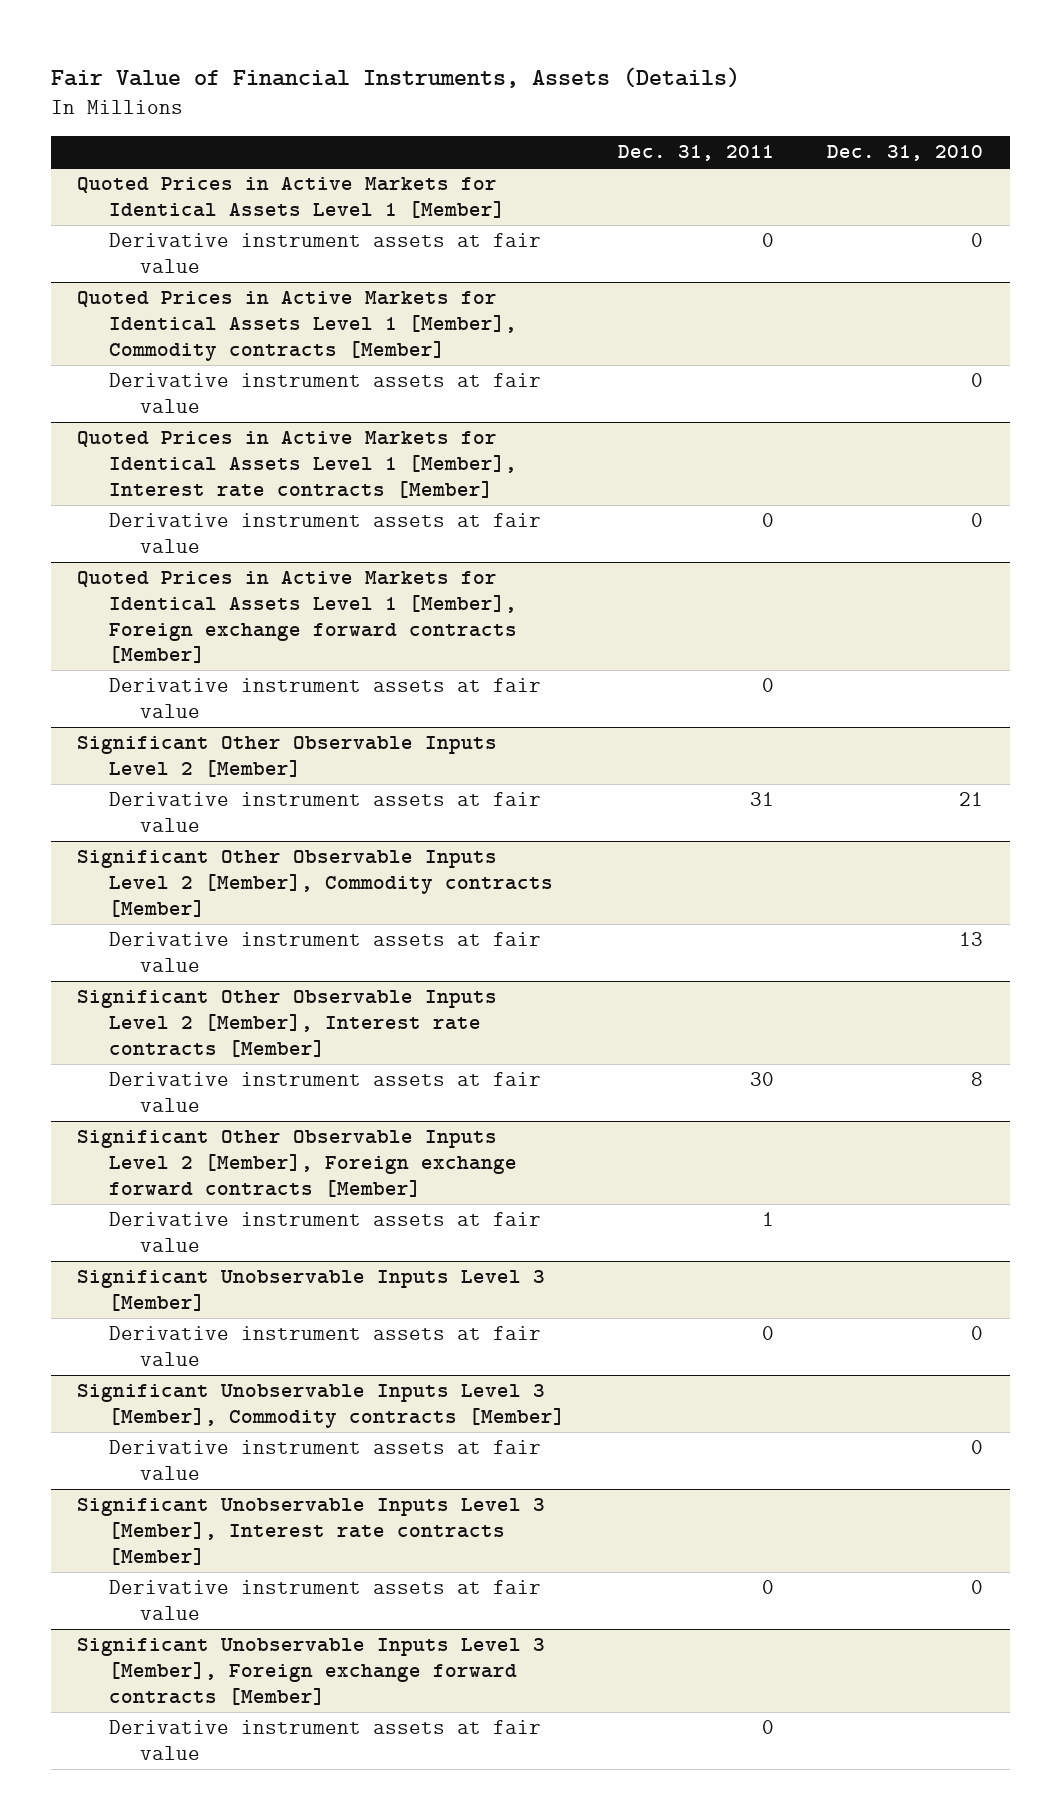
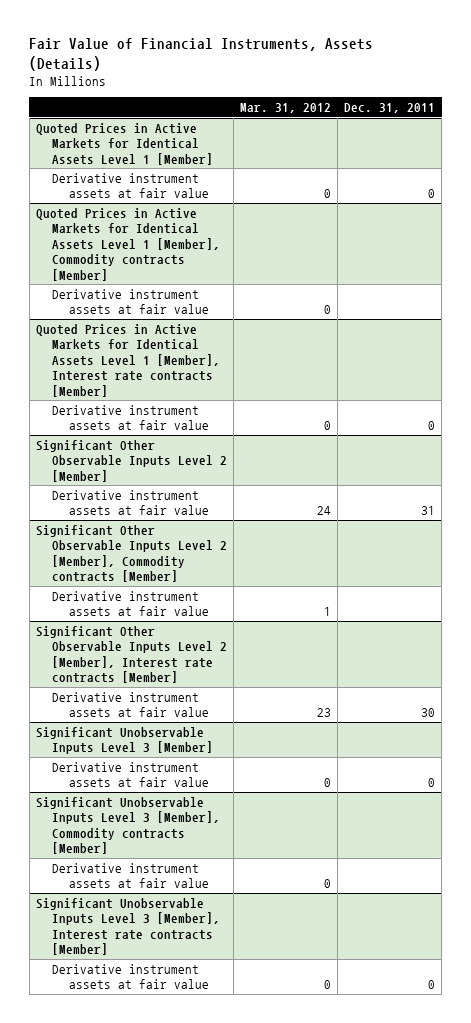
- | Dec. 31, 2011 | Dec. 31, 2010
+ | Mar. 31, 2012 | Dec. 31, 2011
- Quoted Prices in Active Markets for Identical Assets Level 1 [Member], Foreign exchange forward contracts [Member]
- Derivative instrument assets at fair value | 0 |
- Significant Other Observable Inputs Level 2 [Member], Foreign exchange forward contracts [Member]
- Derivative instrument assets at fair value | 1 |
- Significant Unobservable Inputs Level 3 [Member], Foreign exchange forward contracts [Member]
- Derivative instrument assets at fair value | 0 |

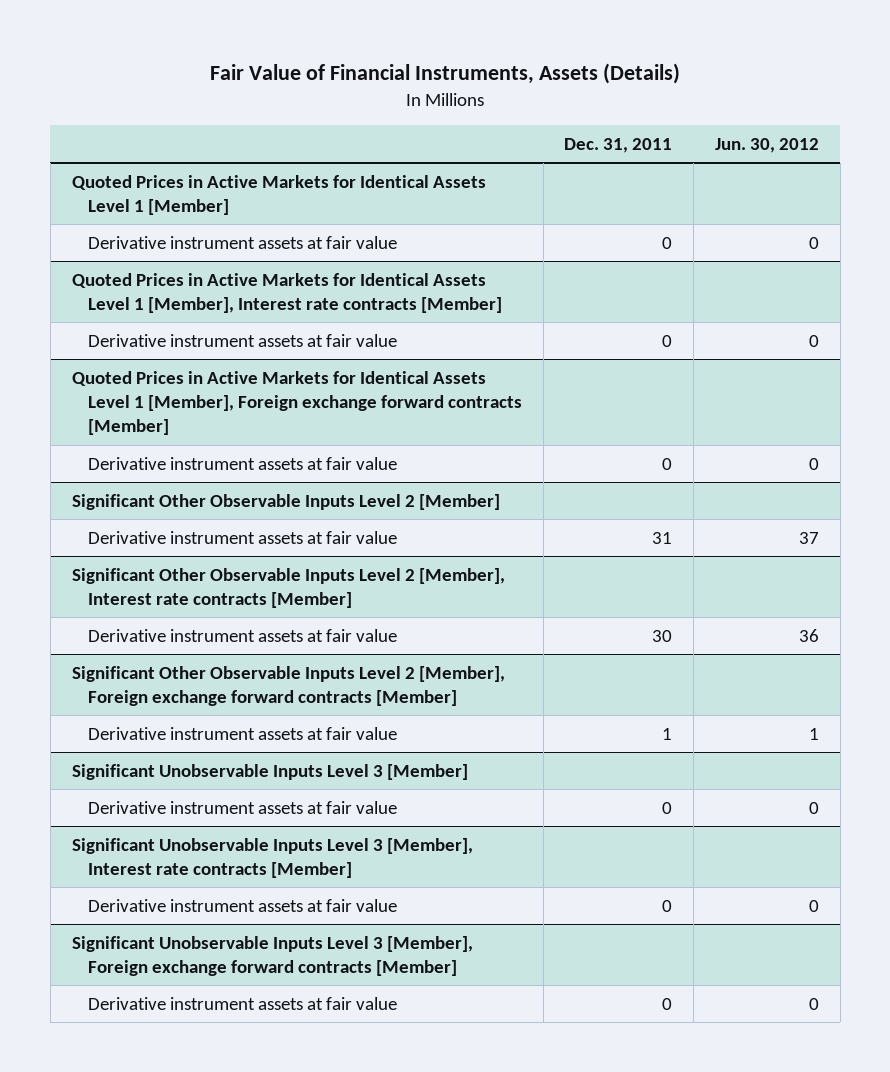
- | Mar. 31, 2012 | Dec. 31, 2011
+ | Dec. 31, 2011 | Jun. 30, 2012
- Quoted Prices in Active Markets for Identical Assets Level 1 [Member], Commodity contracts [Member]
- Derivative instrument assets at fair value | 0 |
+ Quoted Prices in Active Markets for Identical Assets Level 1 [Member], Foreign exchange forward contracts [Member]
+ Derivative instrument assets at fair value | 0 | 0
- Significant Other Observable Inputs Level 2 [Member], Commodity contracts [Member]
- Derivative instrument assets at fair value | 1 |
+ Significant Other Observable Inputs Level 2 [Member], Foreign exchange forward contracts [Member]
+ Derivative instrument assets at fair value | 1 | 1
- Significant Unobservable Inputs Level 3 [Member], Commodity contracts [Member]
- Derivative instrument assets at fair value | 0 |
+ Significant Unobservable Inputs Level 3 [Member], Foreign exchange forward contracts [Member]
+ Derivative instrument assets at fair value | 0 | 0

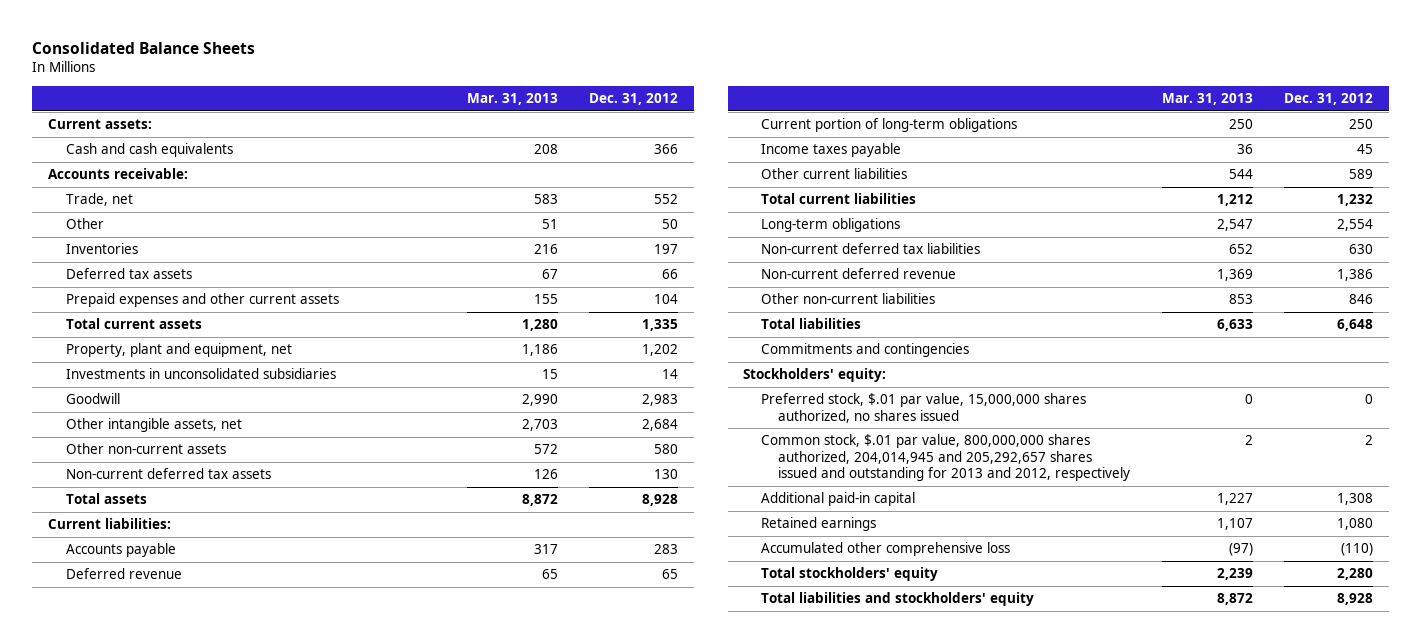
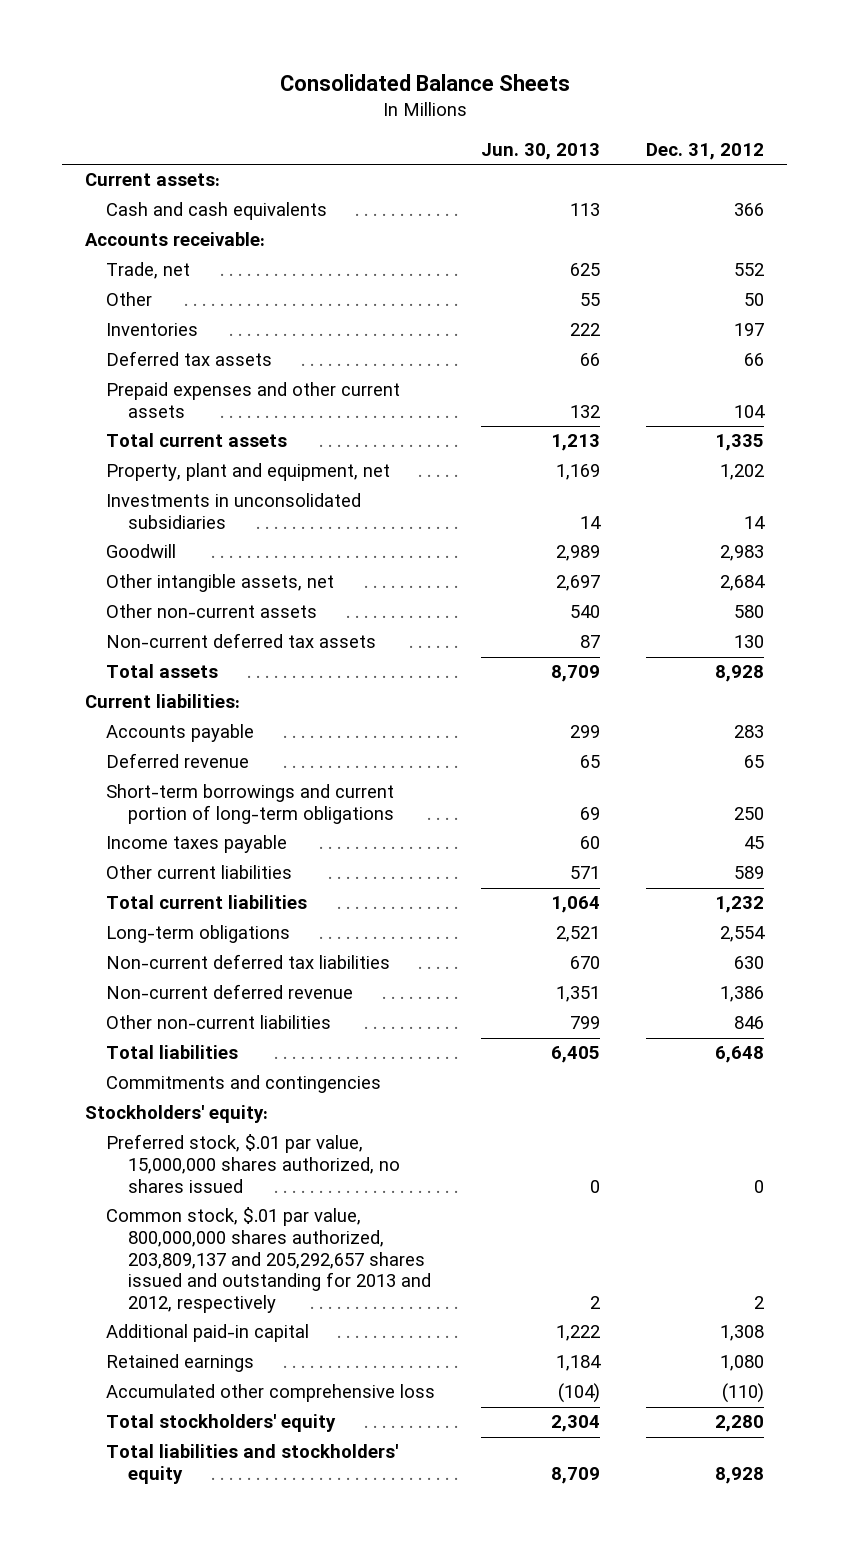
- | Mar. 31, 2013 | Dec. 31, 2012
+ | Jun. 30, 2013 | Dec. 31, 2012
- Current portion of long-term obligations | 250 | 250
+ Short-term borrowings and current portion of long-term obligations | 69 | 250
- Common stock, $.01 par value, 800,000,000 shares authorized, 204,014,945 and 205,292,657 shares issued and outstanding for 2013 and 2012, respectively | 2 | 2
+ Common stock, $.01 par value, 800,000,000 shares authorized, 203,809,137 and 205,292,657 shares issued and outstanding for 2013 and 2012, respectively | 2 | 2

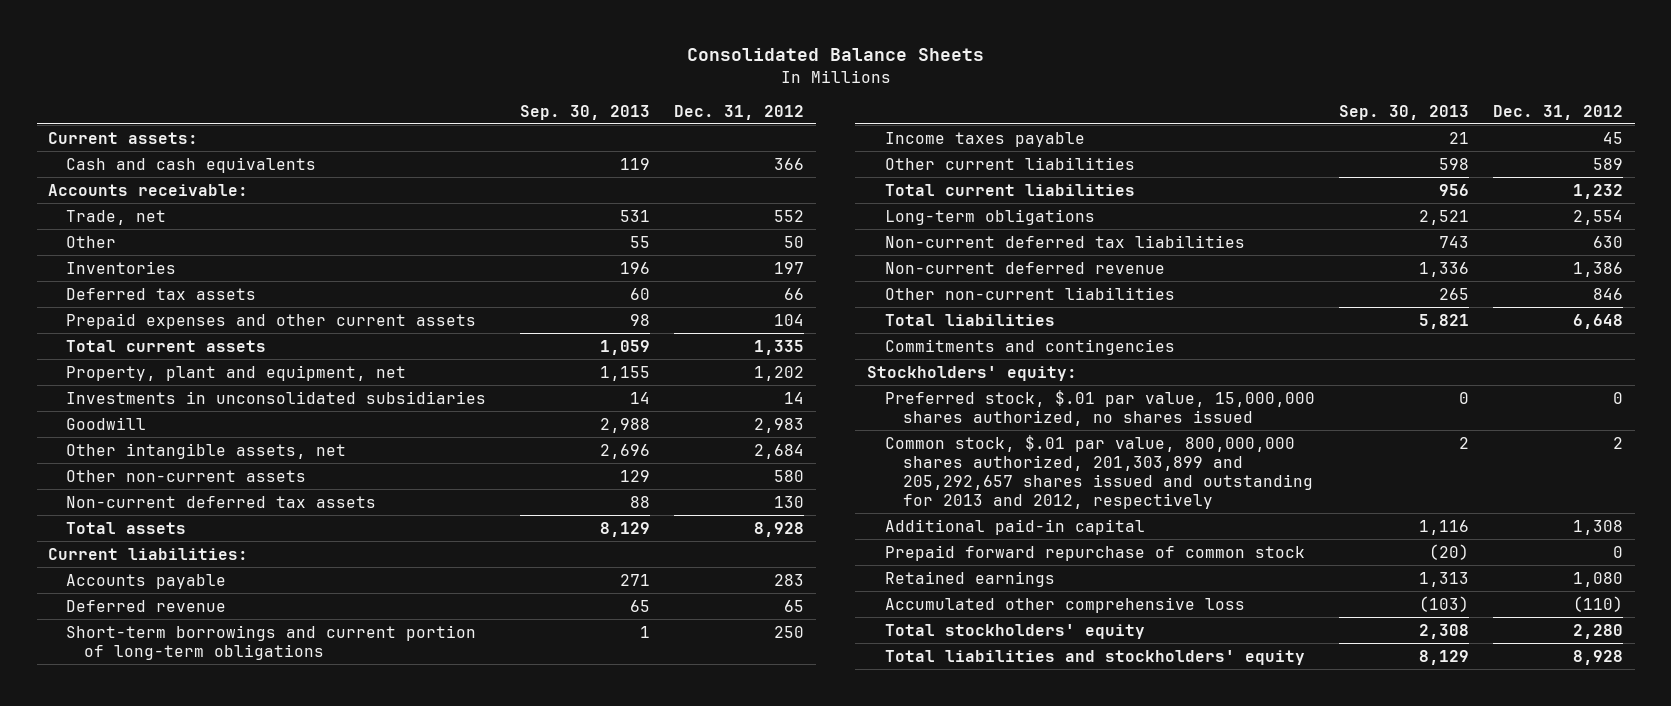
- | Jun. 30, 2013 | Dec. 31, 2012
+ | Sep. 30, 2013 | Dec. 31, 2012
- Common stock, $.01 par value, 800,000,000 shares authorized, 203,809,137 and 205,292,657 shares issued and outstanding for 2013 and 2012, respectively | 2 | 2
+ Common stock, $.01 par value, 800,000,000 shares authorized, 201,303,899 and 205,292,657 shares issued and outstanding for 2013 and 2012, respectively | 2 | 2
+ Prepaid forward repurchase of common stock | (20) | 0

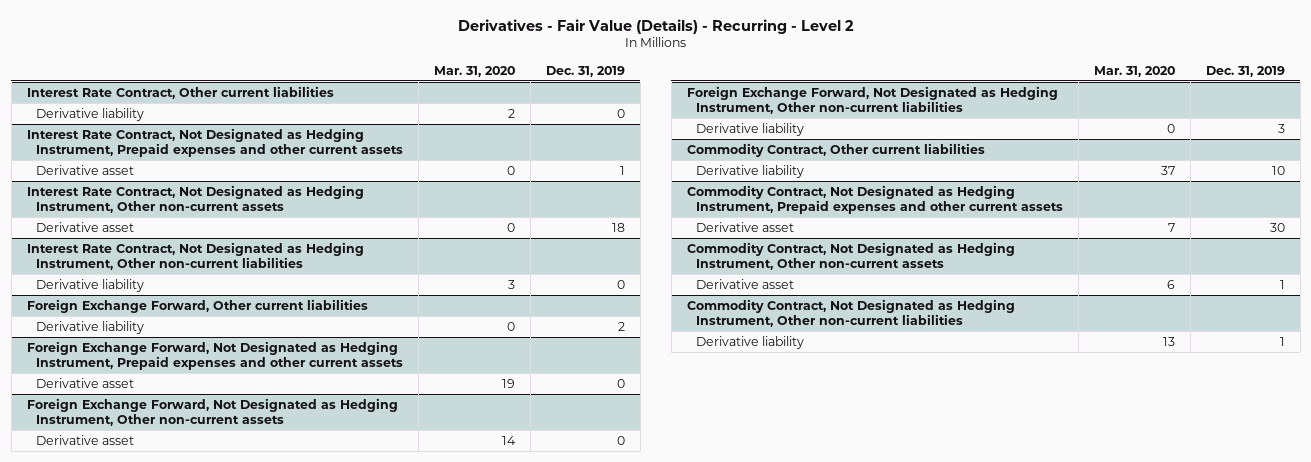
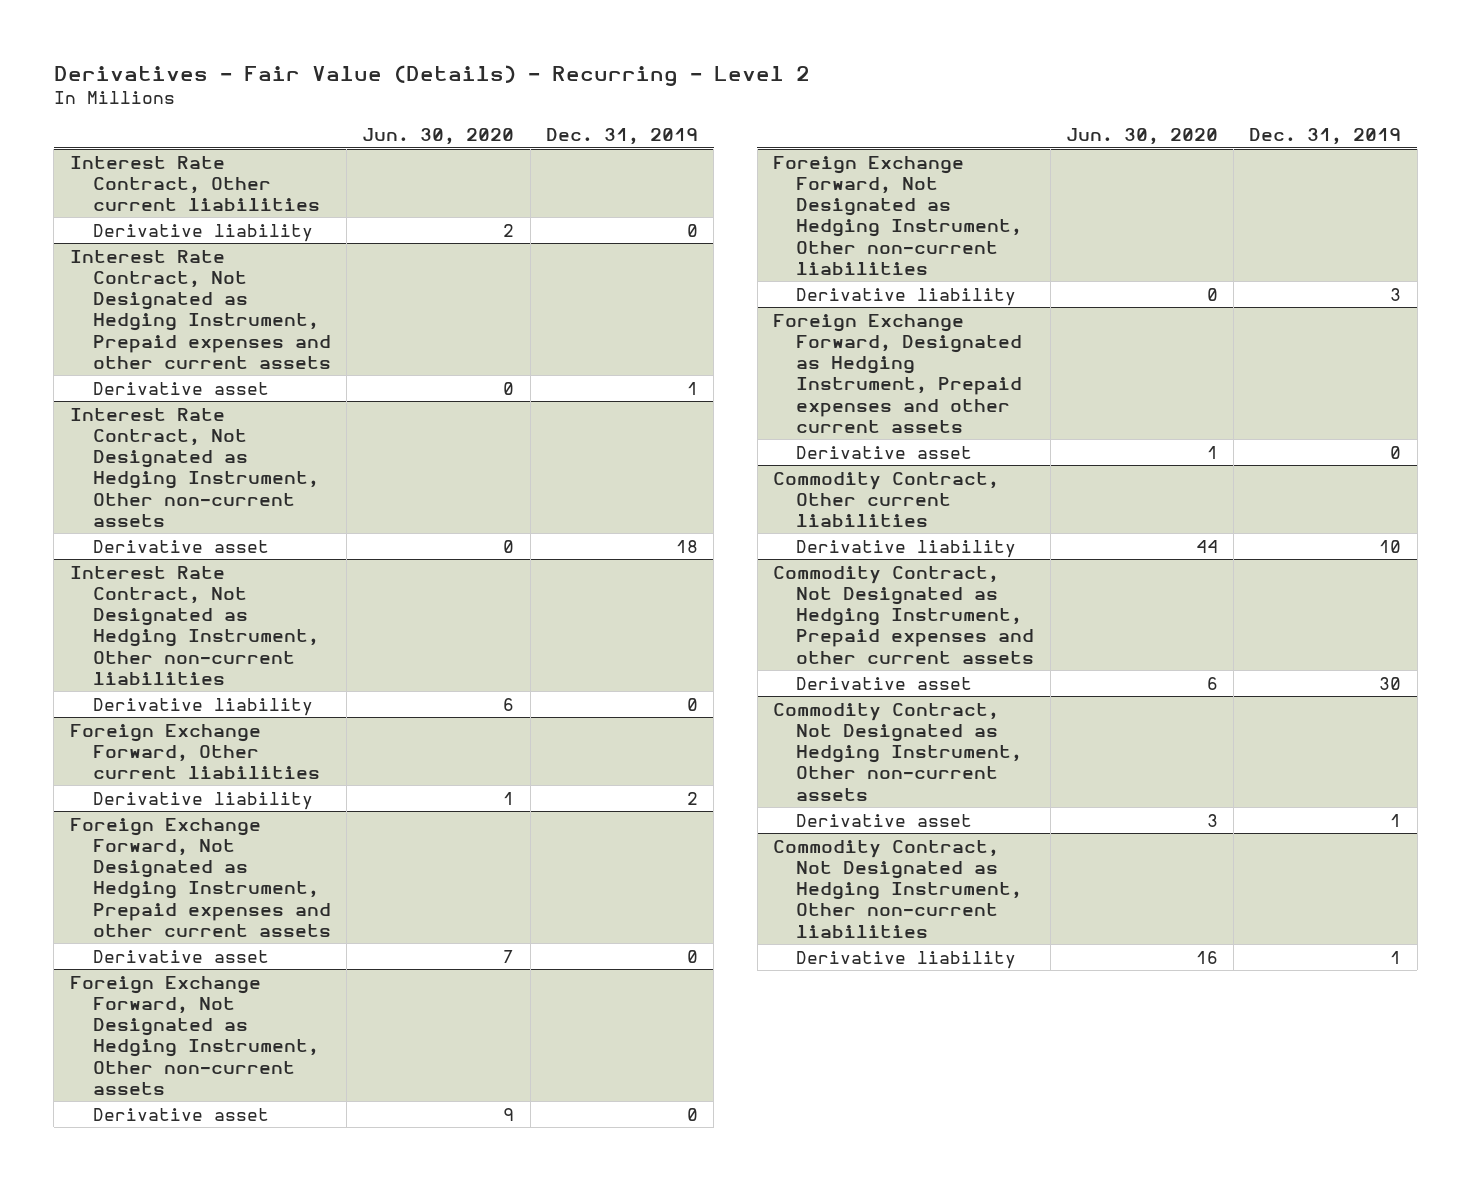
- | Mar. 31, 2020 | Dec. 31, 2019
+ | Jun. 30, 2020 | Dec. 31, 2019
+ Foreign Exchange Forward, Designated as Hedging Instrument, Prepaid expenses and other current assets
+ Derivative asset | 1 | 0

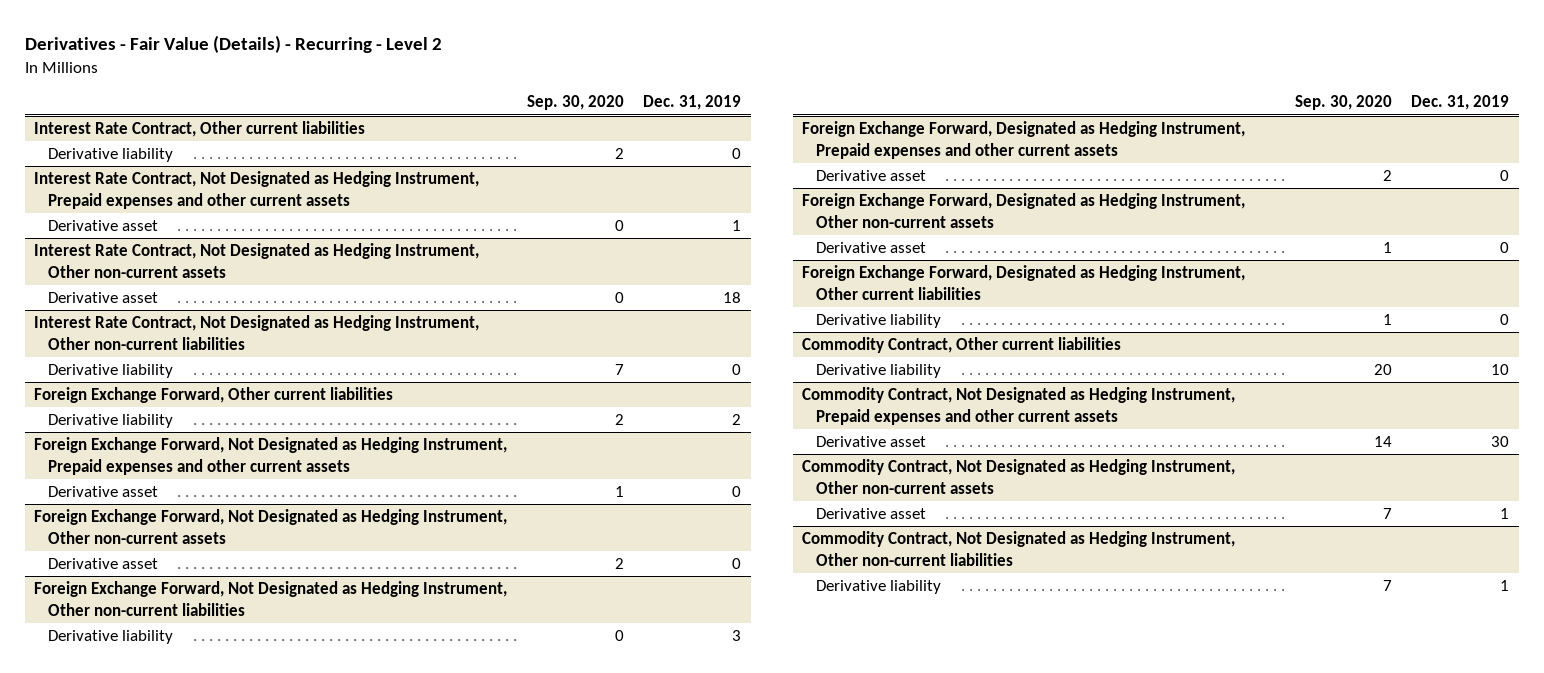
- | Jun. 30, 2020 | Dec. 31, 2019
+ | Sep. 30, 2020 | Dec. 31, 2019
+ Foreign Exchange Forward, Designated as Hedging Instrument, Other non-current assets
+ Derivative asset | 1 | 0
+ Foreign Exchange Forward, Designated as Hedging Instrument, Other current liabilities
+ Derivative liability | 1 | 0

